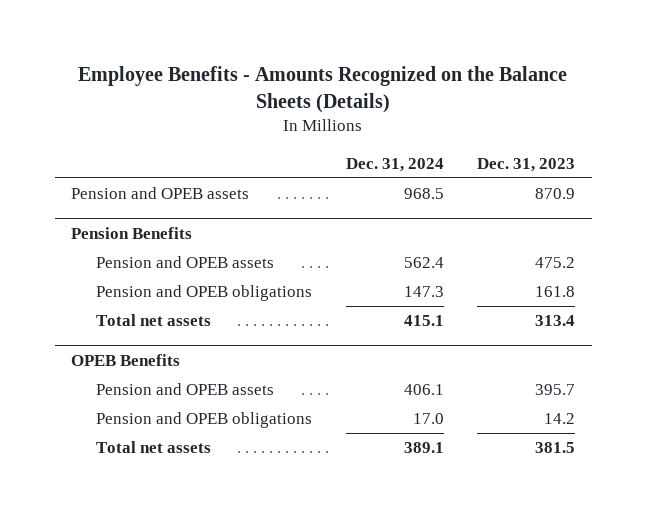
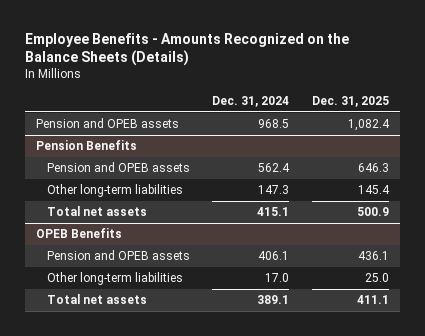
- | Dec. 31, 2024 | Dec. 31, 2023
+ | Dec. 31, 2024 | Dec. 31, 2025
@ Pension Benefits
- Pension and OPEB obligations | 147.3 | 161.8
+ Other long-term liabilities | 147.3 | 145.4
@ OPEB Benefits
- Pension and OPEB obligations | 17.0 | 14.2
+ Other long-term liabilities | 17.0 | 25.0

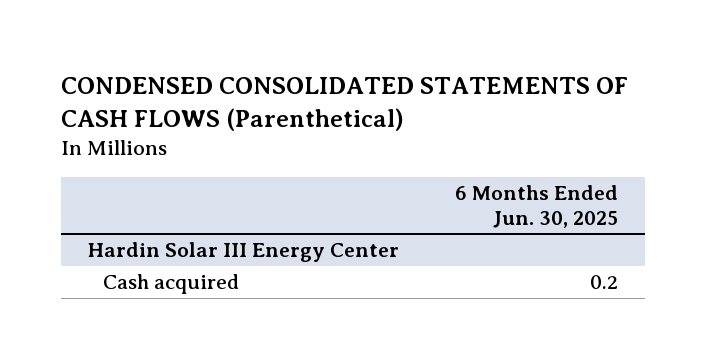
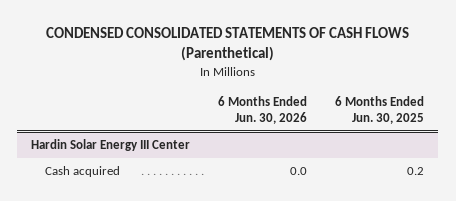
- | 6 Months Ended Jun. 30, 2025
+ | 6 Months Ended Jun. 30, 2026 | 6 Months Ended Jun. 30, 2025
- Hardin Solar III Energy Center
+ Hardin Solar Energy III Center

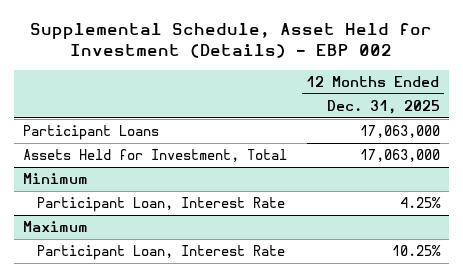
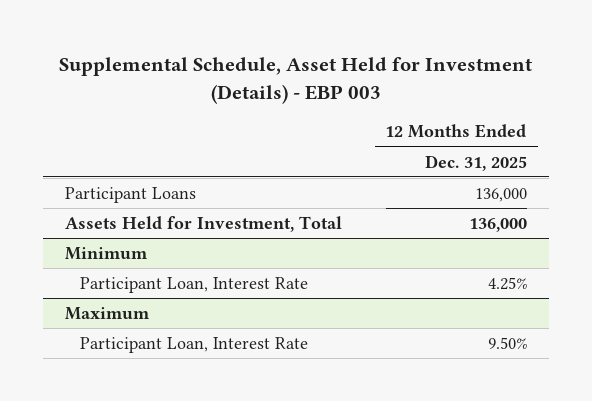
- Supplemental Schedule, Asset Held for Investment (Details) - EBP 002
+ Supplemental Schedule, Asset Held for Investment (Details) - EBP 003
- Participant Loans | 17,063,000
- Assets Held for Investment, Total | 17,063,000
+ Participant Loans | 136,000
+ Assets Held for Investment, Total | 136,000
@ Maximum
- Participant Loan, Interest Rate | 10.25%
+ Participant Loan, Interest Rate | 9.50%

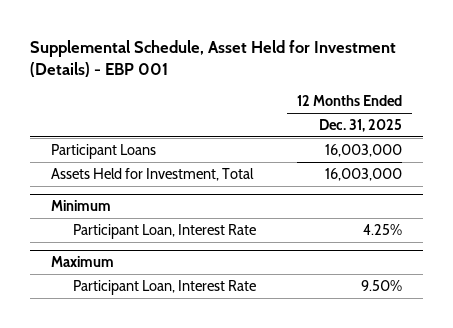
- Supplemental Schedule, Asset Held for Investment (Details) - EBP 003
+ Supplemental Schedule, Asset Held for Investment (Details) - EBP 001
- Participant Loans | 136,000
- Assets Held for Investment, Total | 136,000
+ Participant Loans | 16,003,000
+ Assets Held for Investment, Total | 16,003,000

